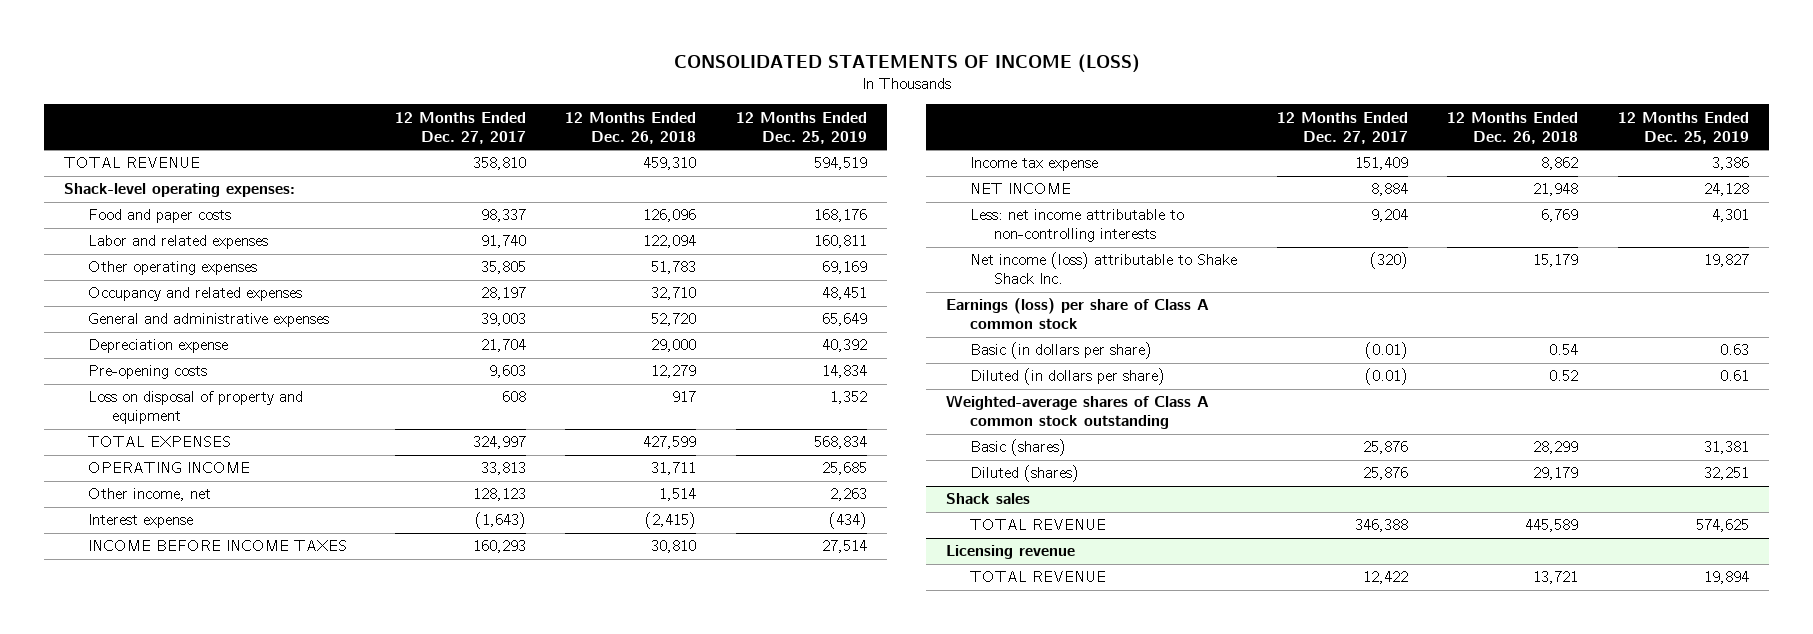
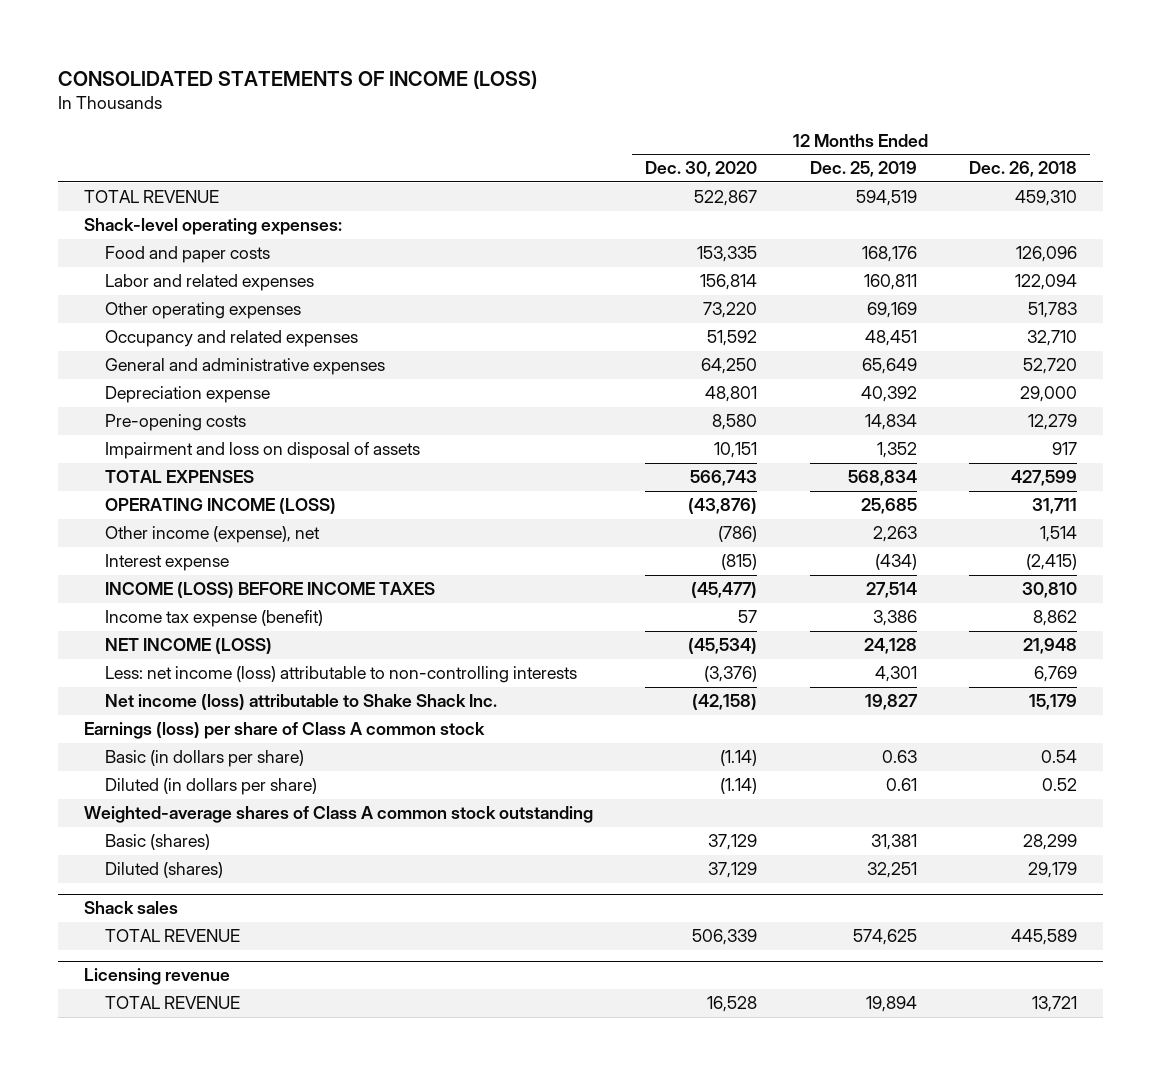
- | 12 Months Ended Dec. 27, 2017 | 12 Months Ended Dec. 26, 2018 | 12 Months Ended Dec. 25, 2019
+ | 12 Months Ended Dec. 30, 2020 | 12 Months Ended Dec. 25, 2019 | 12 Months Ended Dec. 26, 2018
- Loss on disposal of property and equipment | 608 | 917 | 1,352
+ Impairment and loss on disposal of assets | 10,151 | 1,352 | 917
- OPERATING INCOME | 33,813 | 31,711 | 25,685
- Other income, net | 128,123 | 1,514 | 2,263
+ OPERATING INCOME (LOSS) | (43,876) | 25,685 | 31,711
+ Other income (expense), net | (786) | 2,263 | 1,514
- INCOME BEFORE INCOME TAXES | 160,293 | 30,810 | 27,514
- Income tax expense | 151,409 | 8,862 | 3,386
- NET INCOME | 8,884 | 21,948 | 24,128
- Less: net income attributable to non-controlling interests | 9,204 | 6,769 | 4,301
+ INCOME (LOSS) BEFORE INCOME TAXES | (45,477) | 27,514 | 30,810
+ Income tax expense (benefit) | 57 | 3,386 | 8,862
+ NET INCOME (LOSS) | (45,534) | 24,128 | 21,948
+ Less: net income (loss) attributable to non-controlling interests | (3,376) | 4,301 | 6,769

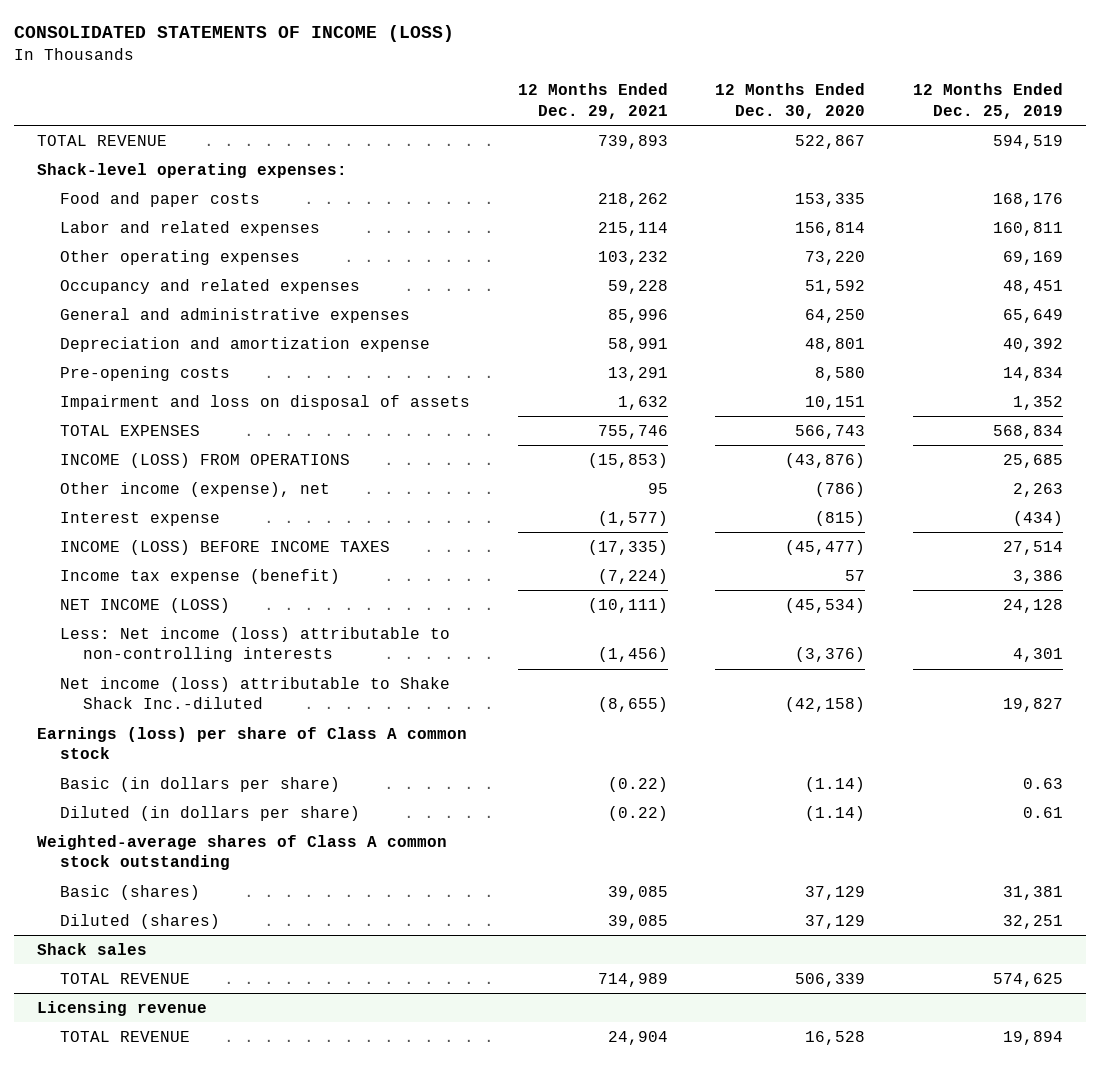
- | 12 Months Ended Dec. 30, 2020 | 12 Months Ended Dec. 25, 2019 | 12 Months Ended Dec. 26, 2018
+ | 12 Months Ended Dec. 29, 2021 | 12 Months Ended Dec. 30, 2020 | 12 Months Ended Dec. 25, 2019
- Depreciation expense | 48,801 | 40,392 | 29,000
+ Depreciation and amortization expense | 58,991 | 48,801 | 40,392
- OPERATING INCOME (LOSS) | (43,876) | 25,685 | 31,711
+ INCOME (LOSS) FROM OPERATIONS | (15,853) | (43,876) | 25,685
- Less: net income (loss) attributable to non-controlling interests | (3,376) | 4,301 | 6,769
- Net income (loss) attributable to Shake Shack Inc. | (42,158) | 19,827 | 15,179
+ Less: Net income (loss) attributable to non-controlling interests | (1,456) | (3,376) | 4,301
+ Net income (loss) attributable to Shake Shack Inc.-diluted | (8,655) | (42,158) | 19,827

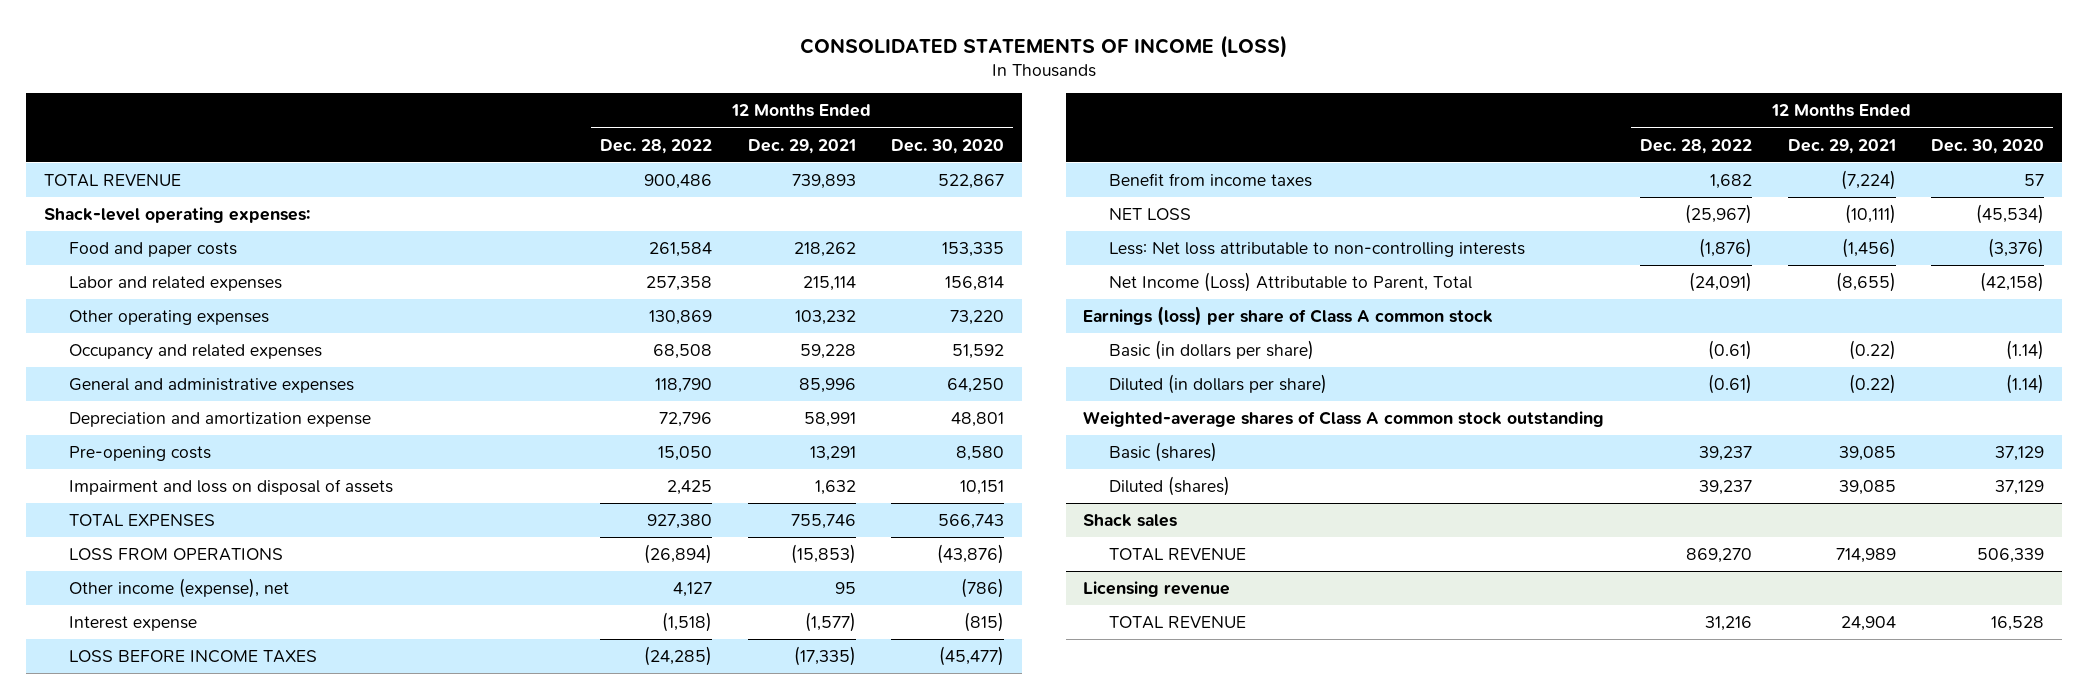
- | 12 Months Ended Dec. 29, 2021 | 12 Months Ended Dec. 30, 2020 | 12 Months Ended Dec. 25, 2019
+ | 12 Months Ended Dec. 28, 2022 | 12 Months Ended Dec. 29, 2021 | 12 Months Ended Dec. 30, 2020
- INCOME (LOSS) FROM OPERATIONS | (15,853) | (43,876) | 25,685
+ LOSS FROM OPERATIONS | (26,894) | (15,853) | (43,876)
- INCOME (LOSS) BEFORE INCOME TAXES | (17,335) | (45,477) | 27,514
- Income tax expense (benefit) | (7,224) | 57 | 3,386
- NET INCOME (LOSS) | (10,111) | (45,534) | 24,128
- Less: Net income (loss) attributable to non-controlling interests | (1,456) | (3,376) | 4,301
- Net income (loss) attributable to Shake Shack Inc.-diluted | (8,655) | (42,158) | 19,827
+ LOSS BEFORE INCOME TAXES | (24,285) | (17,335) | (45,477)
+ Benefit from income taxes | 1,682 | (7,224) | 57
+ NET LOSS | (25,967) | (10,111) | (45,534)
+ Less: Net loss attributable to non-controlling interests | (1,876) | (1,456) | (3,376)
+ Net Income (Loss) Attributable to Parent, Total | (24,091) | (8,655) | (42,158)

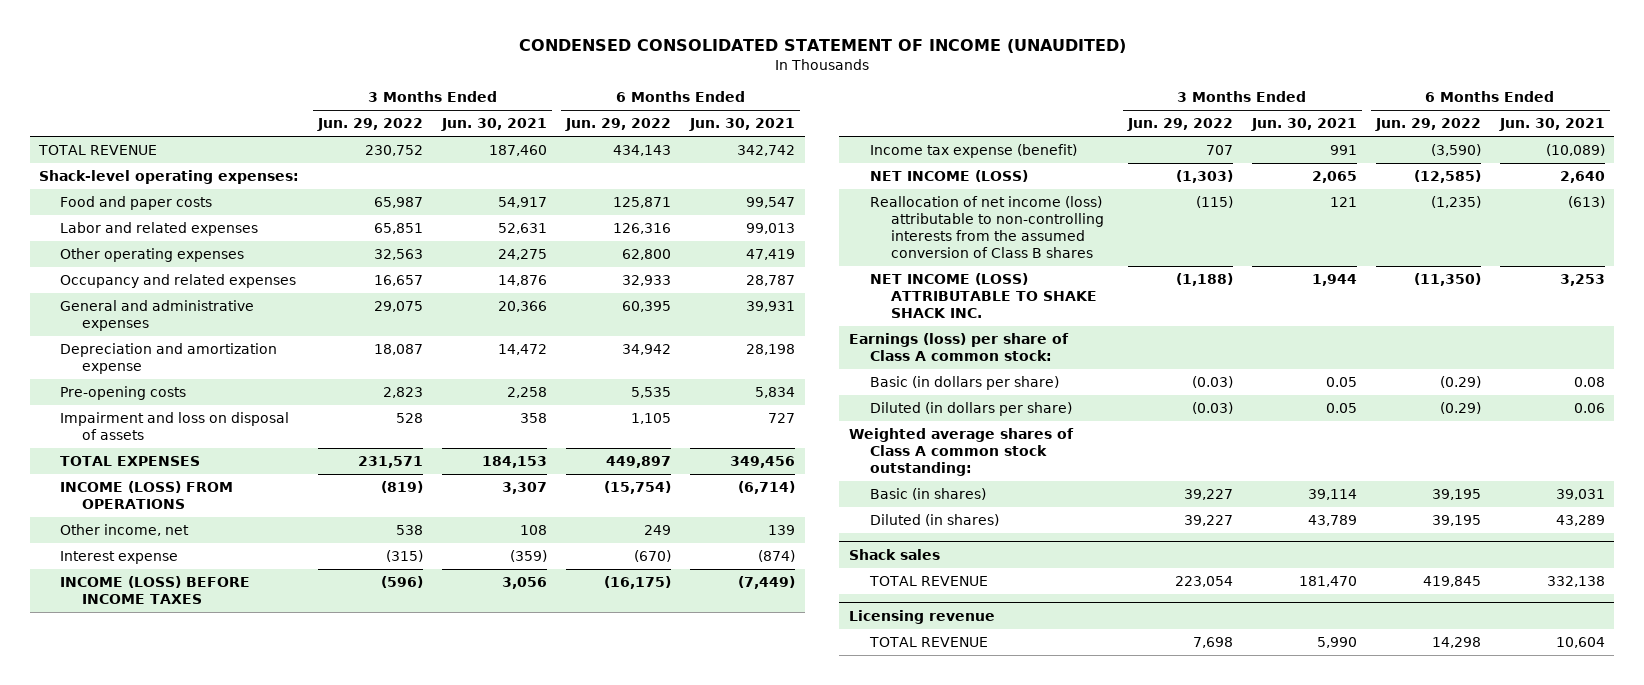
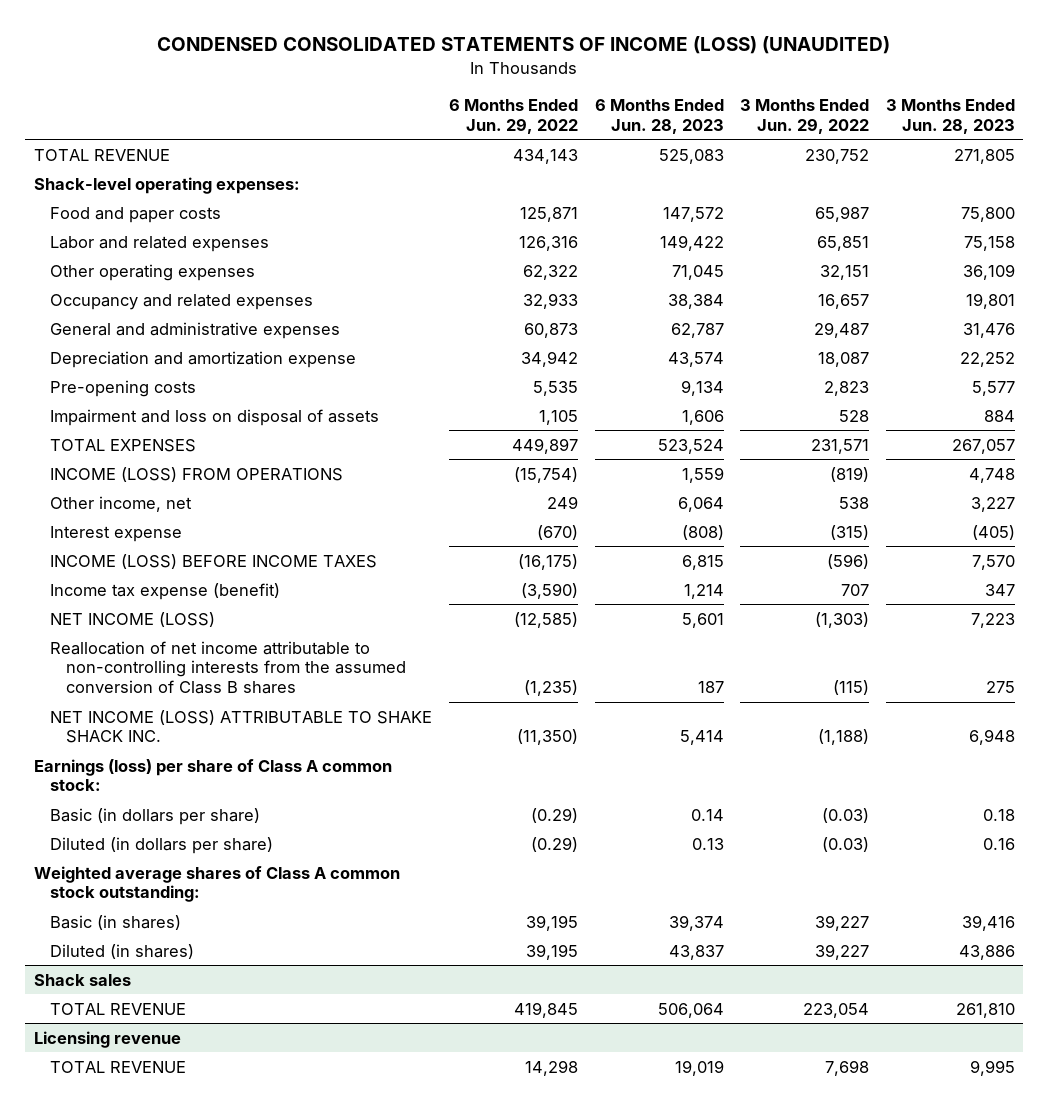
- CONDENSED CONSOLIDATED STATEMENT OF INCOME (UNAUDITED)
+ CONDENSED CONSOLIDATED STATEMENTS OF INCOME (LOSS) (UNAUDITED)
- | 3 Months Ended Jun. 29, 2022 | 3 Months Ended Jun. 30, 2021 | 6 Months Ended Jun. 29, 2022 | 6 Months Ended Jun. 30, 2021
+ | 6 Months Ended Jun. 29, 2022 | 6 Months Ended Jun. 28, 2023 | 3 Months Ended Jun. 29, 2022 | 3 Months Ended Jun. 28, 2023
- Other operating expenses | 32,563 | 24,275 | 62,800 | 47,419
+ Other operating expenses | 62,322 | 71,045 | 32,151 | 36,109
- General and administrative expenses | 29,075 | 20,366 | 60,395 | 39,931
+ General and administrative expenses | 60,873 | 62,787 | 29,487 | 31,476
- Reallocation of net income (loss) attributable to non-controlling interests from the assumed conversion of Class B shares | (115) | 121 | (1,235) | (613)
+ Reallocation of net income attributable to non-controlling interests from the assumed conversion of Class B shares | (1,235) | 187 | (115) | 275

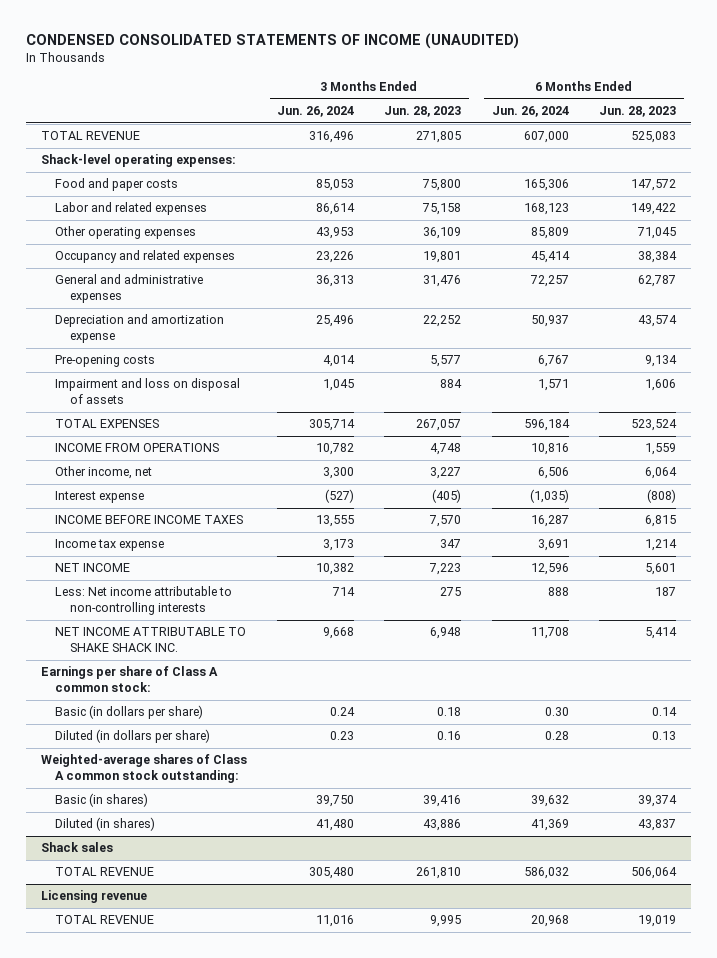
- CONDENSED CONSOLIDATED STATEMENTS OF INCOME (LOSS) (UNAUDITED)
+ CONDENSED CONSOLIDATED STATEMENTS OF INCOME (UNAUDITED)
- | 6 Months Ended Jun. 29, 2022 | 6 Months Ended Jun. 28, 2023 | 3 Months Ended Jun. 29, 2022 | 3 Months Ended Jun. 28, 2023
+ | 3 Months Ended Jun. 26, 2024 | 3 Months Ended Jun. 28, 2023 | 6 Months Ended Jun. 26, 2024 | 6 Months Ended Jun. 28, 2023
- INCOME (LOSS) FROM OPERATIONS | (15,754) | 1,559 | (819) | 4,748
+ INCOME FROM OPERATIONS | 10,782 | 4,748 | 10,816 | 1,559
- INCOME (LOSS) BEFORE INCOME TAXES | (16,175) | 6,815 | (596) | 7,570
- Income tax expense (benefit) | (3,590) | 1,214 | 707 | 347
- NET INCOME (LOSS) | (12,585) | 5,601 | (1,303) | 7,223
- Reallocation of net income attributable to non-controlling interests from the assumed conversion of Class B shares | (1,235) | 187 | (115) | 275
- NET INCOME (LOSS) ATTRIBUTABLE TO SHAKE SHACK INC. | (11,350) | 5,414 | (1,188) | 6,948
- Earnings (loss) per share of Class A common stock:
+ INCOME BEFORE INCOME TAXES | 13,555 | 7,570 | 16,287 | 6,815
+ Income tax expense | 3,173 | 347 | 3,691 | 1,214
+ NET INCOME | 10,382 | 7,223 | 12,596 | 5,601
+ Less: Net income attributable to non-controlling interests | 714 | 275 | 888 | 187
+ NET INCOME ATTRIBUTABLE TO SHAKE SHACK INC. | 9,668 | 6,948 | 11,708 | 5,414
+ Earnings per share of Class A common stock:
- Weighted average shares of Class A common stock outstanding:
+ Weighted-average shares of Class A common stock outstanding:

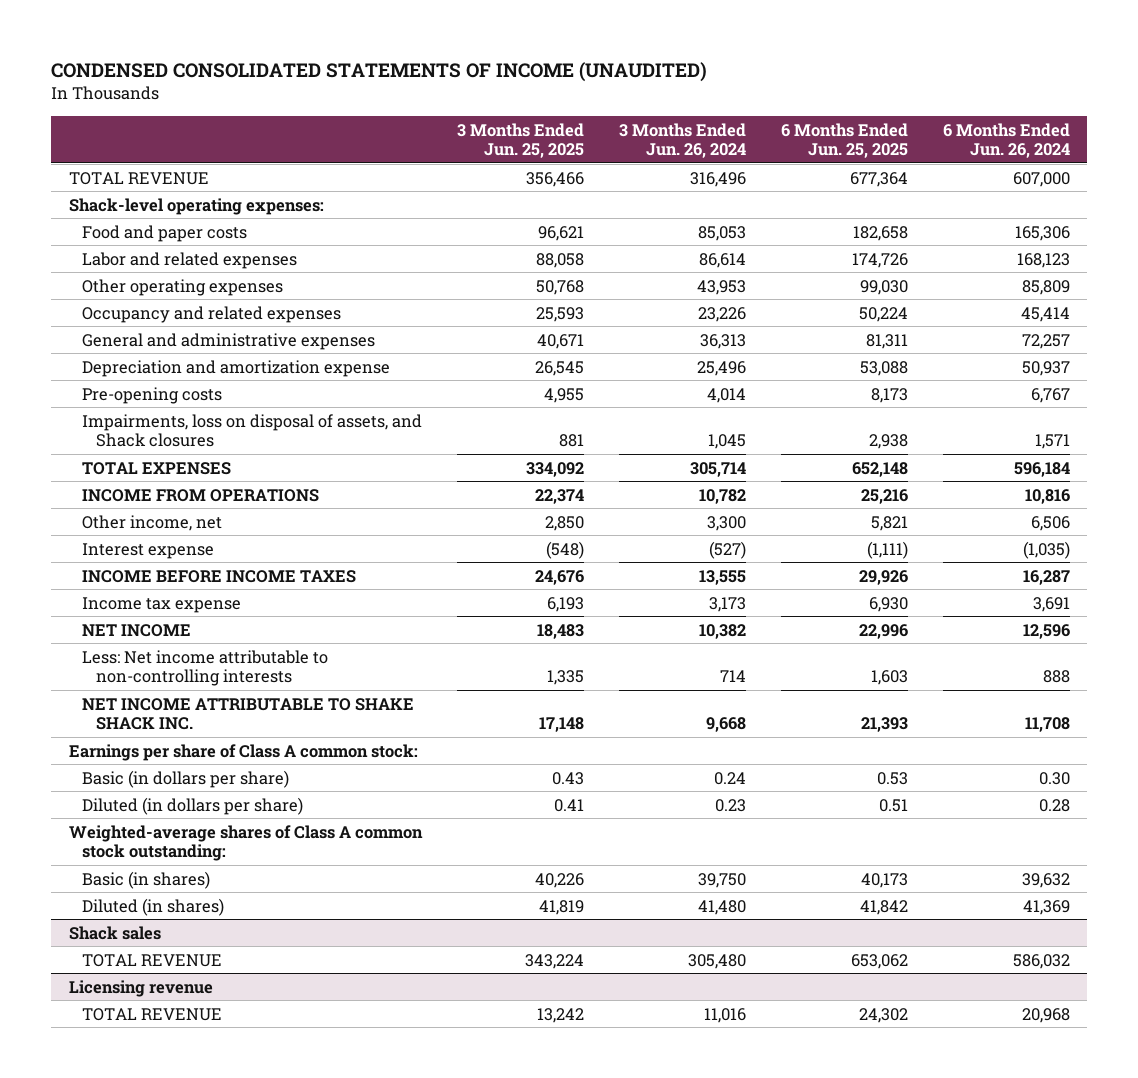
- | 3 Months Ended Jun. 26, 2024 | 3 Months Ended Jun. 28, 2023 | 6 Months Ended Jun. 26, 2024 | 6 Months Ended Jun. 28, 2023
+ | 3 Months Ended Jun. 25, 2025 | 3 Months Ended Jun. 26, 2024 | 6 Months Ended Jun. 25, 2025 | 6 Months Ended Jun. 26, 2024
- Impairment and loss on disposal of assets | 1,045 | 884 | 1,571 | 1,606
+ Impairments, loss on disposal of assets, and Shack closures | 881 | 1,045 | 2,938 | 1,571

